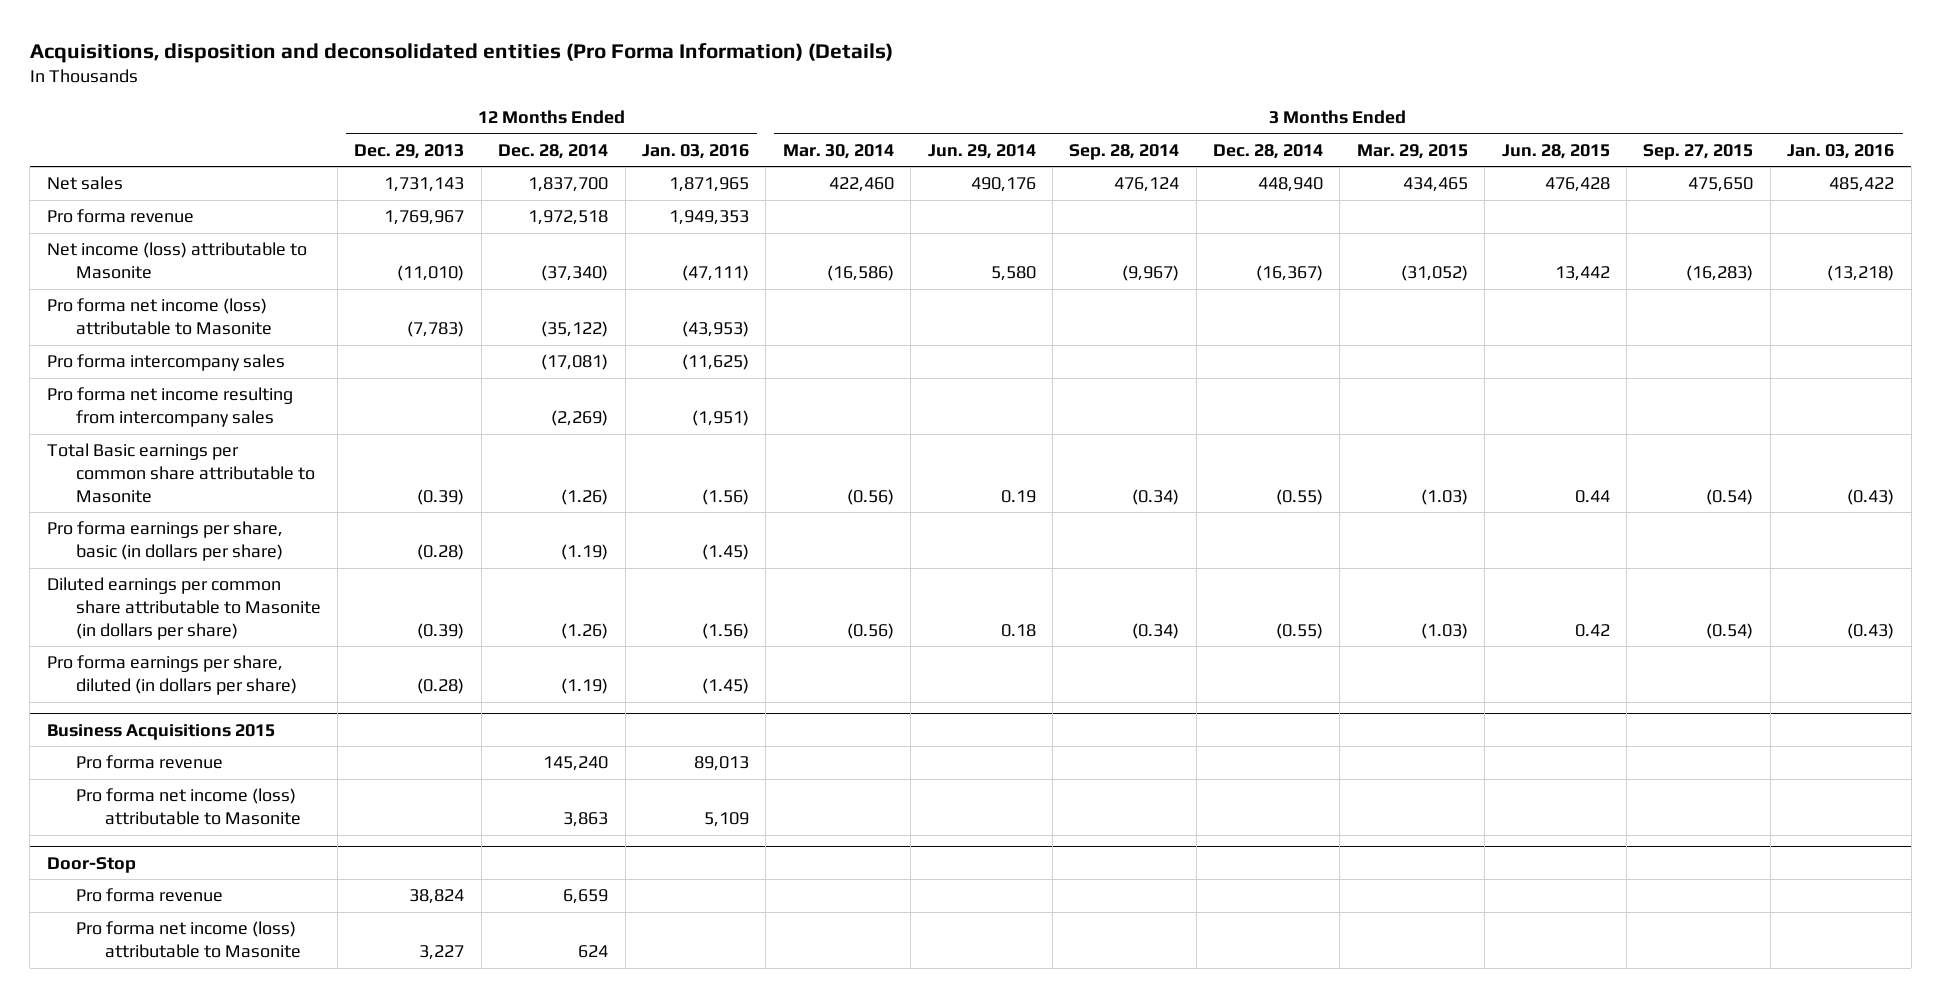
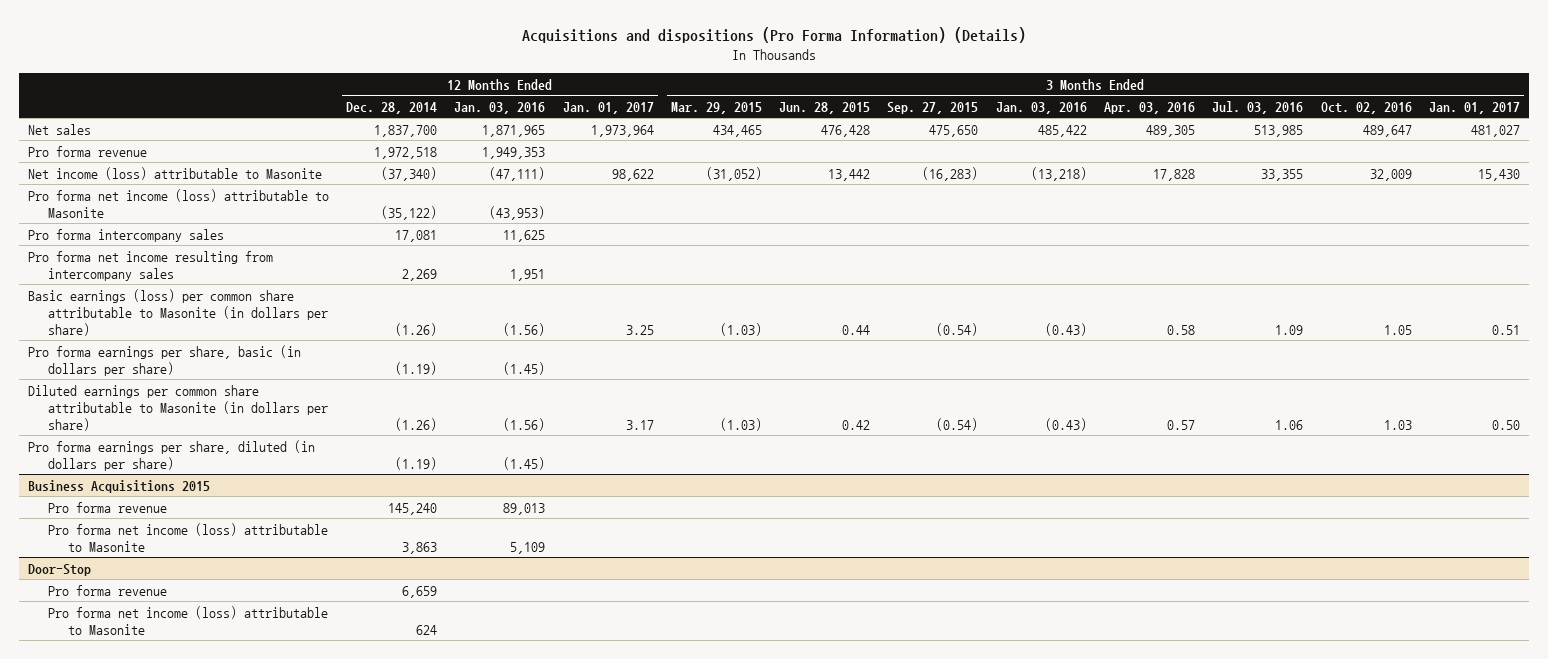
- Acquisitions, disposition and deconsolidated entities (Pro Forma Information) (Details)
+ Acquisitions and dispositions (Pro Forma Information) (Details)
- | 12 Months Ended Dec. 29, 2013 | 12 Months Ended Dec. 28, 2014 | 12 Months Ended Jan. 03, 2016 | 3 Months Ended Mar. 30, 2014 | 3 Months Ended Jun. 29, 2014 | 3 Months Ended Sep. 28, 2014 | 3 Months Ended Dec. 28, 2014 | 3 Months Ended Mar. 29, 2015 | 3 Months Ended Jun. 28, 2015 | 3 Months Ended Sep. 27, 2015 | 3 Months Ended Jan. 03, 2016
+ | 12 Months Ended Dec. 28, 2014 | 12 Months Ended Jan. 03, 2016 | 12 Months Ended Jan. 01, 2017 | 3 Months Ended Mar. 29, 2015 | 3 Months Ended Jun. 28, 2015 | 3 Months Ended Sep. 27, 2015 | 3 Months Ended Jan. 03, 2016 | 3 Months Ended Apr. 03, 2016 | 3 Months Ended Jul. 03, 2016 | 3 Months Ended Oct. 02, 2016 | 3 Months Ended Jan. 01, 2017
- Pro forma intercompany sales | | (17,081) | (11,625) | | | | | | | |
- Pro forma net income resulting from intercompany sales | | (2,269) | (1,951) | | | | | | | |
- Total Basic earnings per common share attributable to Masonite | (0.39) | (1.26) | (1.56) | (0.56) | 0.19 | (0.34) | (0.55) | (1.03) | 0.44 | (0.54) | (0.43)
+ Pro forma intercompany sales | 17,081 | 11,625 | | | | | | | | |
+ Pro forma net income resulting from intercompany sales | 2,269 | 1,951 | | | | | | | | |
+ Basic earnings (loss) per common share attributable to Masonite (in dollars per share) | (1.26) | (1.56) | 3.25 | (1.03) | 0.44 | (0.54) | (0.43) | 0.58 | 1.09 | 1.05 | 0.51

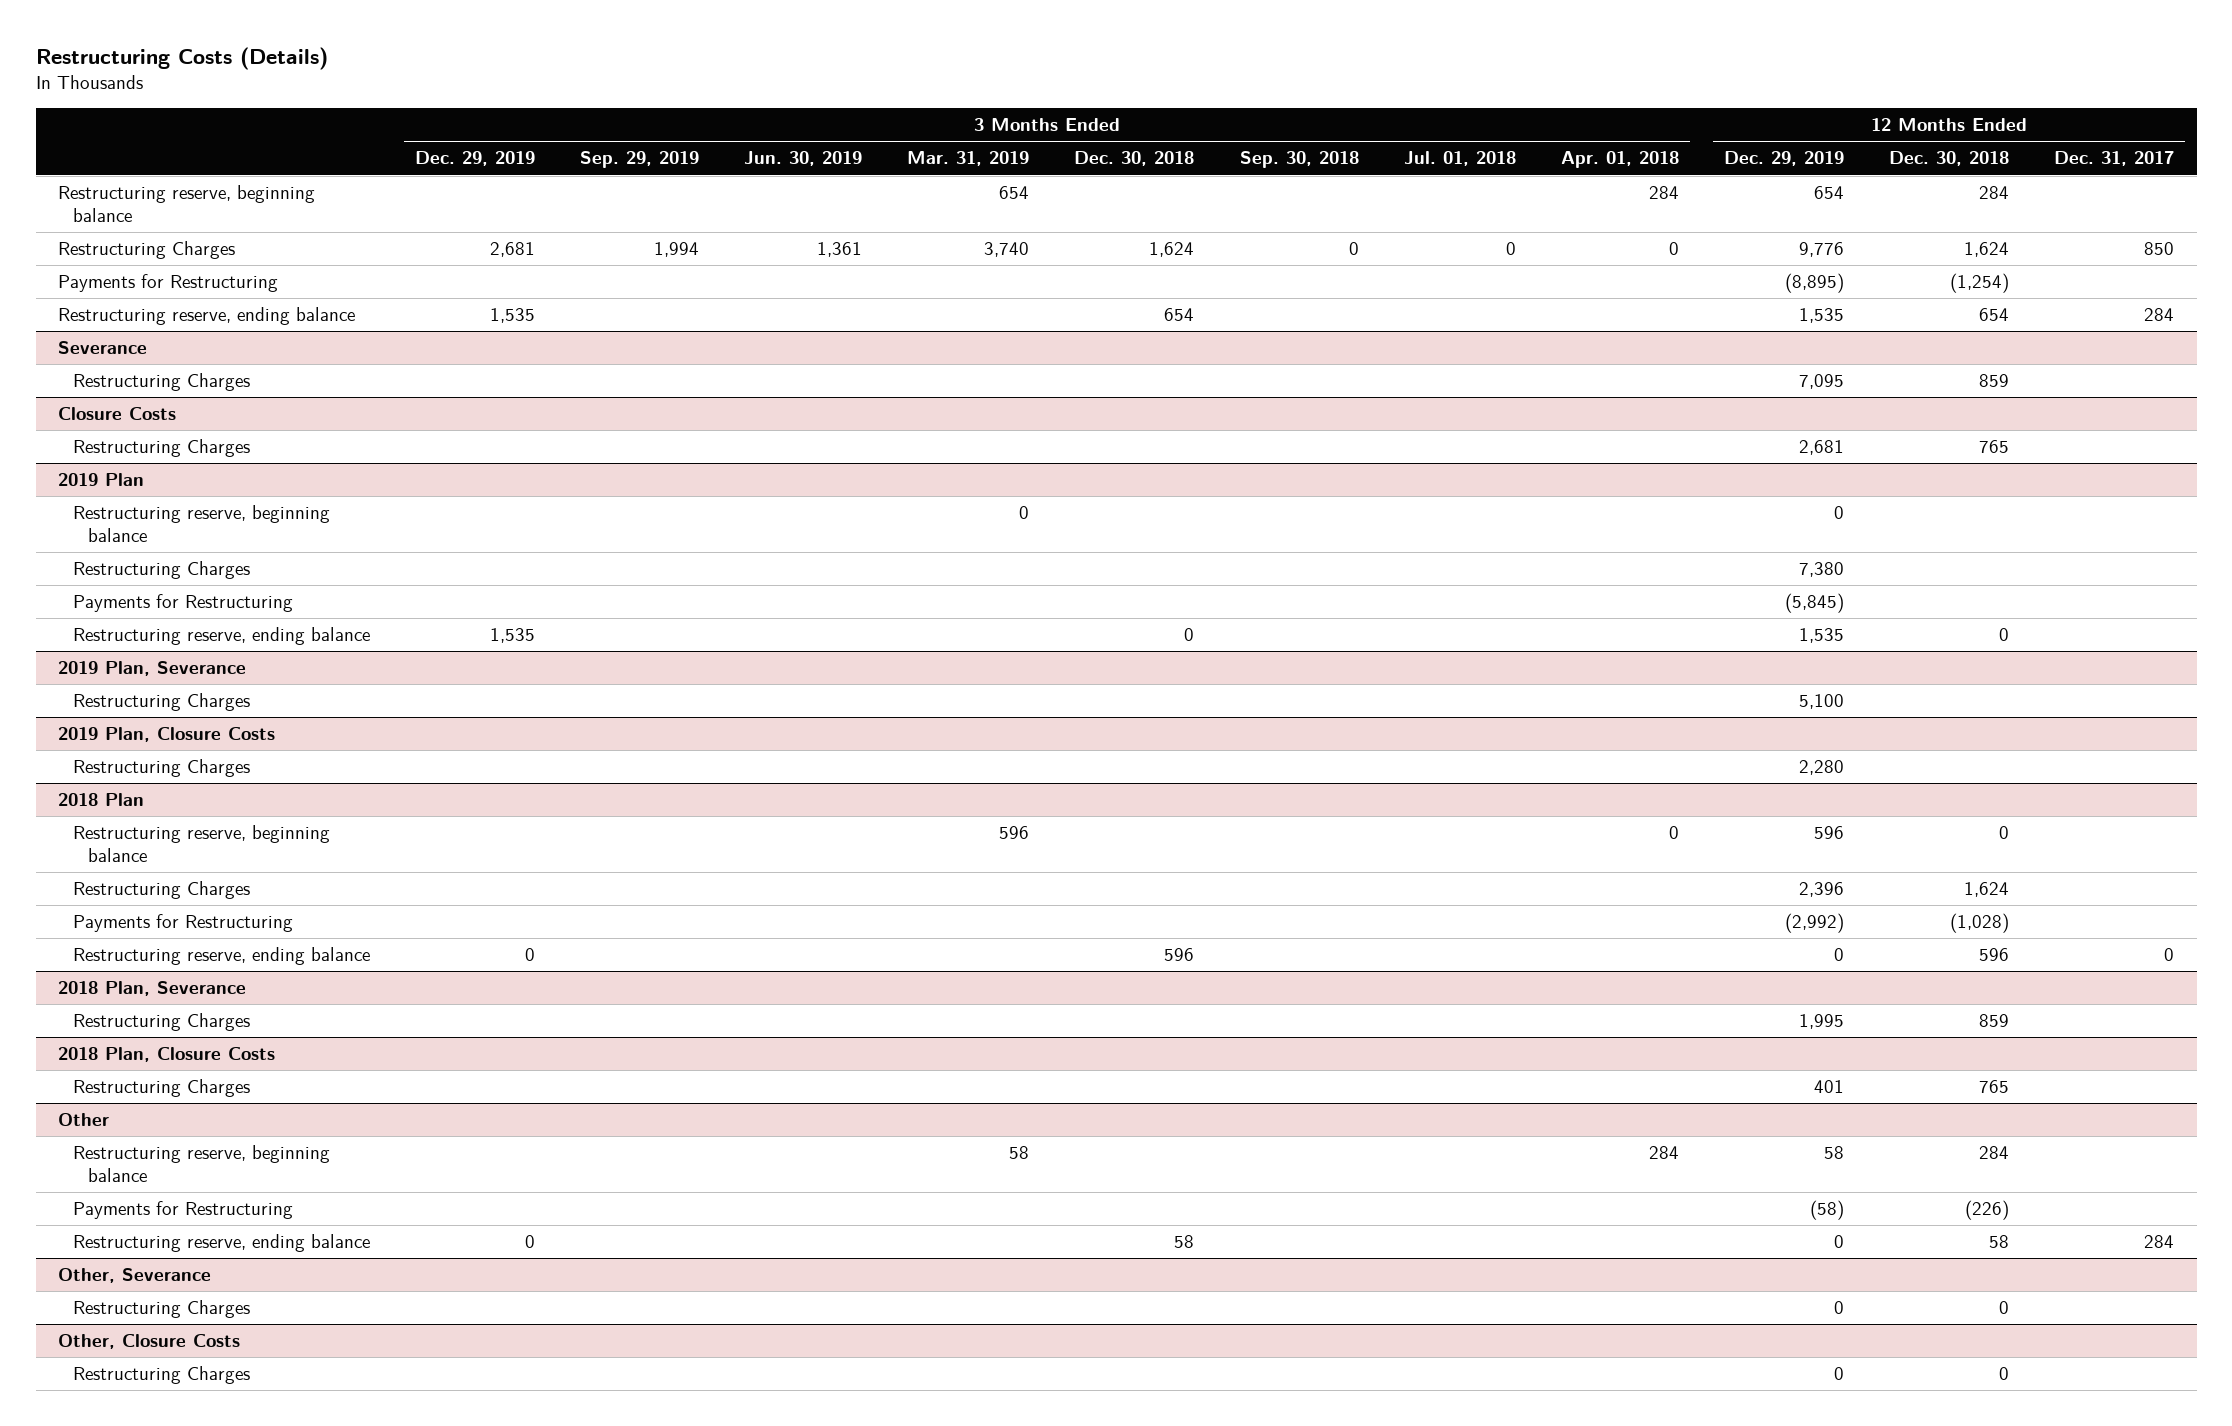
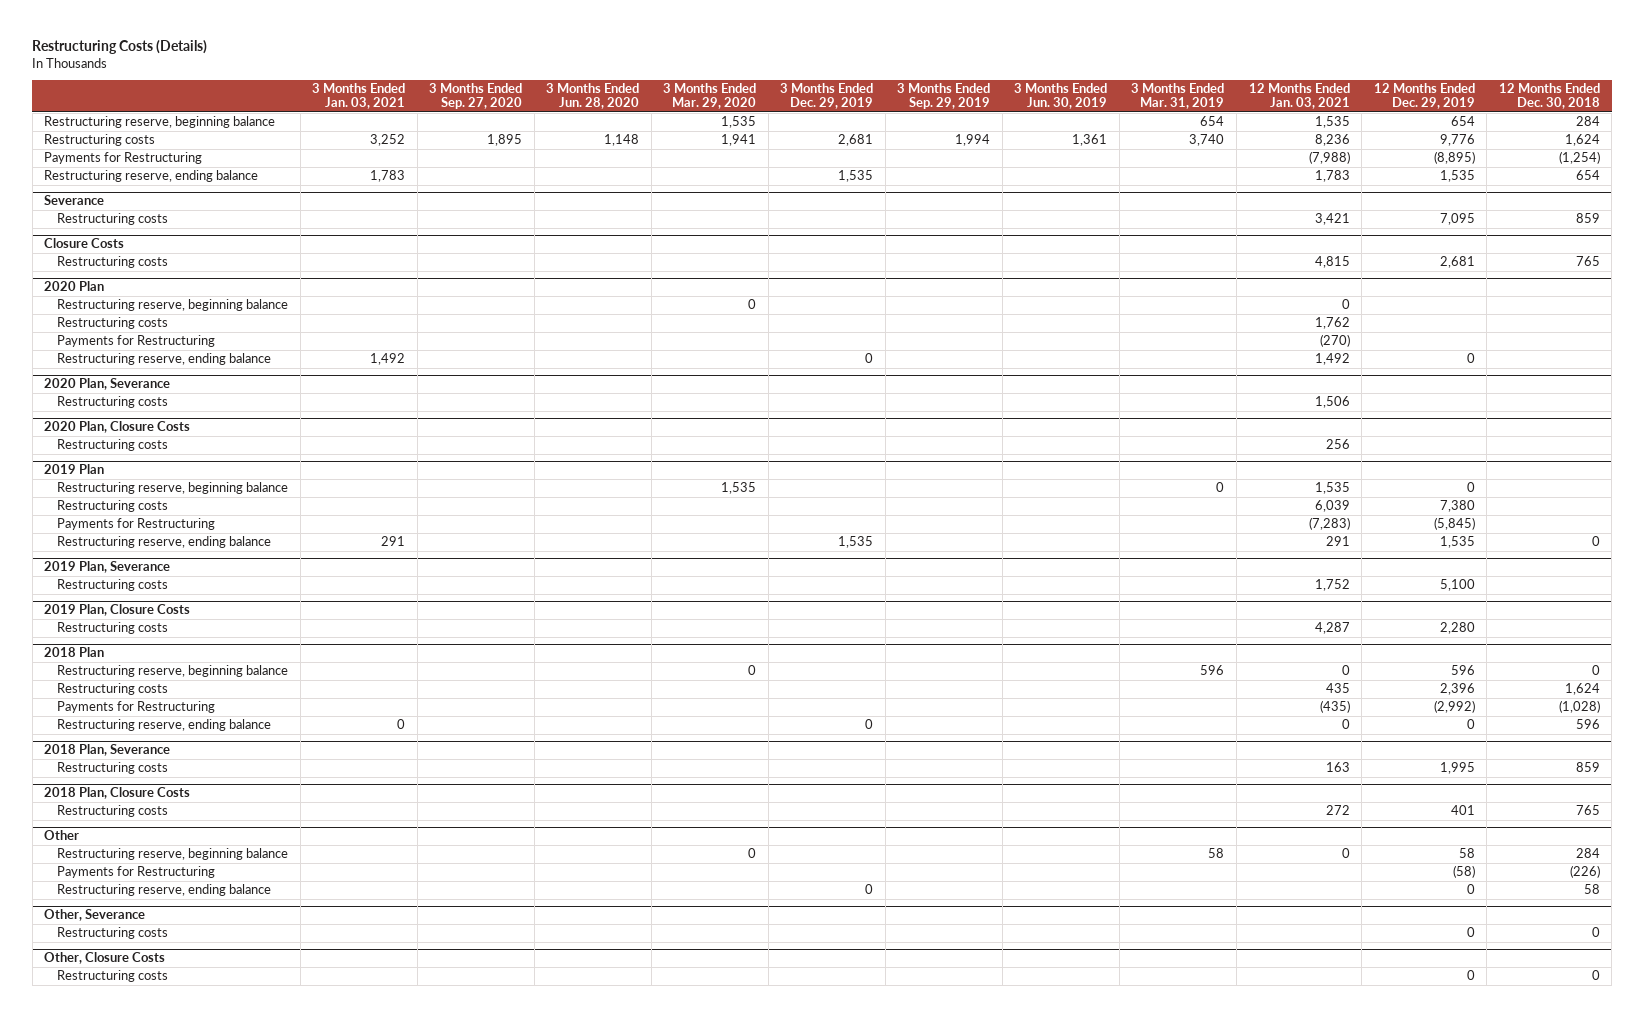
- | 3 Months Ended Dec. 29, 2019 | 3 Months Ended Sep. 29, 2019 | 3 Months Ended Jun. 30, 2019 | 3 Months Ended Mar. 31, 2019 | 3 Months Ended Dec. 30, 2018 | 3 Months Ended Sep. 30, 2018 | 3 Months Ended Jul. 01, 2018 | 3 Months Ended Apr. 01, 2018 | 12 Months Ended Dec. 29, 2019 | 12 Months Ended Dec. 30, 2018 | 12 Months Ended Dec. 31, 2017
+ | 3 Months Ended Jan. 03, 2021 | 3 Months Ended Sep. 27, 2020 | 3 Months Ended Jun. 28, 2020 | 3 Months Ended Mar. 29, 2020 | 3 Months Ended Dec. 29, 2019 | 3 Months Ended Sep. 29, 2019 | 3 Months Ended Jun. 30, 2019 | 3 Months Ended Mar. 31, 2019 | 12 Months Ended Jan. 03, 2021 | 12 Months Ended Dec. 29, 2019 | 12 Months Ended Dec. 30, 2018
- Restructuring Charges | 2,681 | 1,994 | 1,361 | 3,740 | 1,624 | 0 | 0 | 0 | 9,776 | 1,624 | 850
+ Restructuring costs | 3,252 | 1,895 | 1,148 | 1,941 | 2,681 | 1,994 | 1,361 | 3,740 | 8,236 | 9,776 | 1,624
@ Severance
- Restructuring Charges | | | | | | | | | 7,095 | 859 |
+ Restructuring costs | | | | | | | | | 3,421 | 7,095 | 859
@ Closure Costs
- Restructuring Charges | | | | | | | | | 2,681 | 765 |
+ Restructuring costs | | | | | | | | | 4,815 | 2,681 | 765
+ 2020 Plan
+ Restructuring reserve, beginning balance | | | | 0 | | | | | 0 | |
+ Restructuring costs | | | | | | | | | 1,762 | |
+ Payments for Restructuring | | | | | | | | | (270) | |
+ Restructuring reserve, ending balance | 1,492 | | | | 0 | | | | 1,492 | 0 |
+ 2020 Plan, Severance
+ Restructuring costs | | | | | | | | | 1,506 | |
+ 2020 Plan, Closure Costs
+ Restructuring costs | | | | | | | | | 256 | |
@ 2019 Plan
- Restructuring Charges | | | | | | | | | 7,380 | |
+ Restructuring costs | | | | | | | | | 6,039 | 7,380 |
@ 2019 Plan, Severance
- Restructuring Charges | | | | | | | | | 5,100 | |
+ Restructuring costs | | | | | | | | | 1,752 | 5,100 |
@ 2019 Plan, Closure Costs
- Restructuring Charges | | | | | | | | | 2,280 | |
+ Restructuring costs | | | | | | | | | 4,287 | 2,280 |
@ 2018 Plan
- Restructuring Charges | | | | | | | | | 2,396 | 1,624 |
+ Restructuring costs | | | | | | | | | 435 | 2,396 | 1,624
@ 2018 Plan, Severance
- Restructuring Charges | | | | | | | | | 1,995 | 859 |
+ Restructuring costs | | | | | | | | | 163 | 1,995 | 859
@ 2018 Plan, Closure Costs
- Restructuring Charges | | | | | | | | | 401 | 765 |
+ Restructuring costs | | | | | | | | | 272 | 401 | 765
@ Other, Severance
- Restructuring Charges | | | | | | | | | 0 | 0 |
+ Restructuring costs | | | | | | | | | | 0 | 0
@ Other, Closure Costs
- Restructuring Charges | | | | | | | | | 0 | 0 |
+ Restructuring costs | | | | | | | | | | 0 | 0

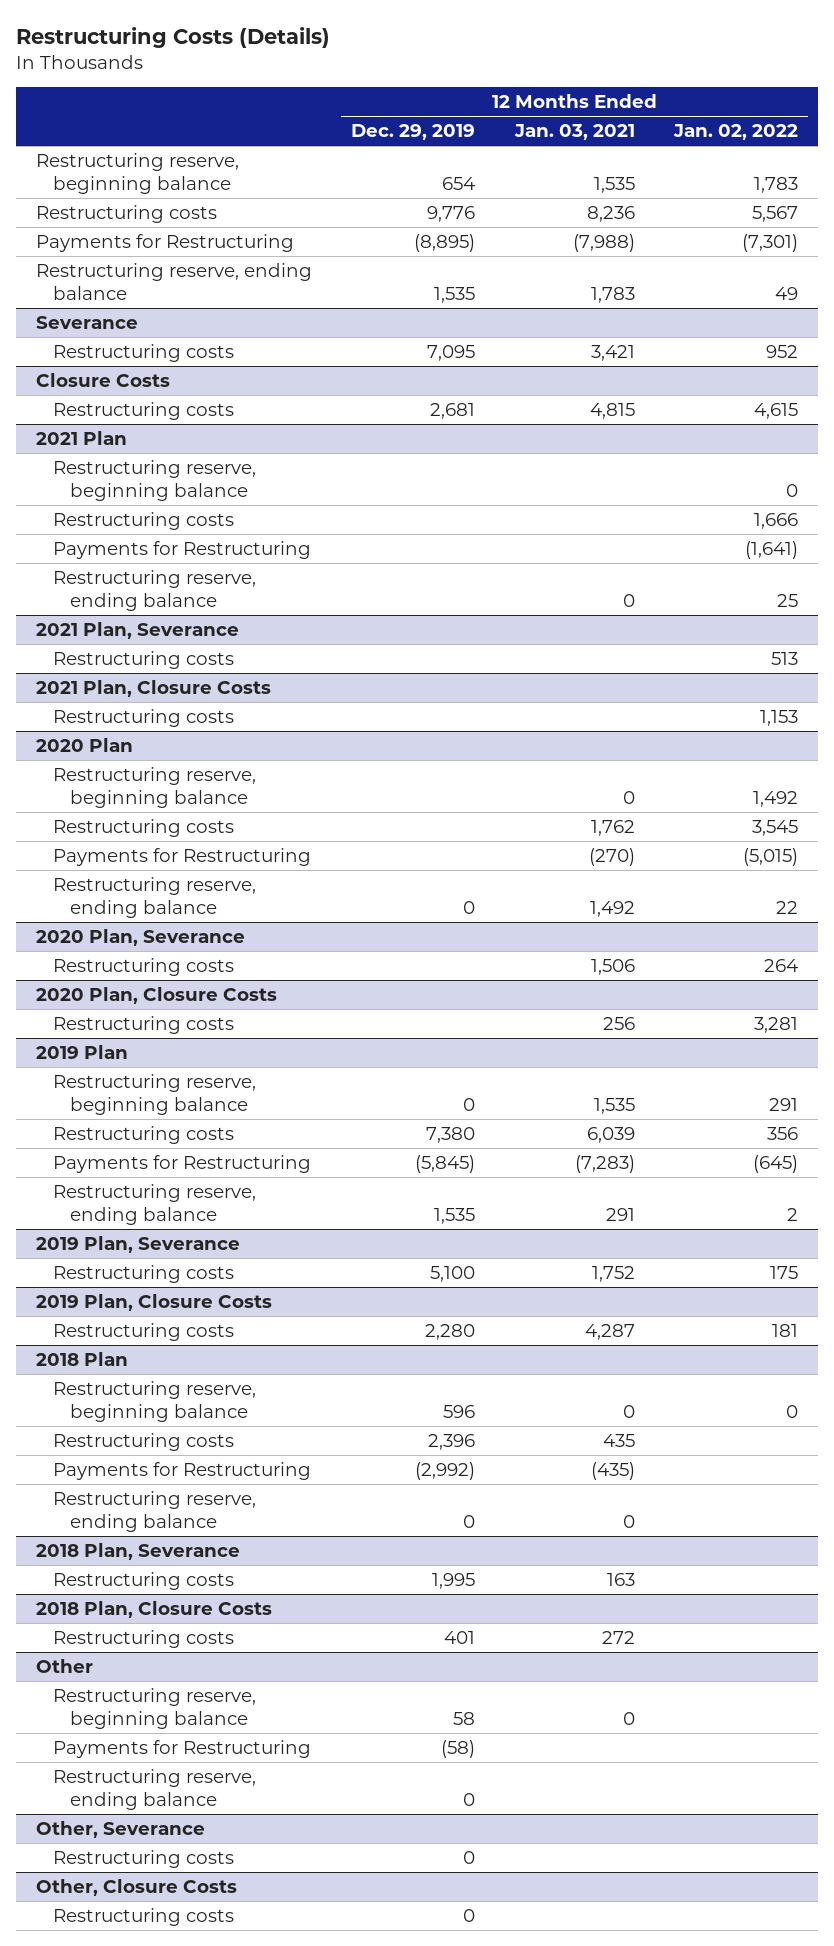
- | 3 Months Ended Jan. 03, 2021 | 3 Months Ended Sep. 27, 2020 | 3 Months Ended Jun. 28, 2020 | 3 Months Ended Mar. 29, 2020 | 3 Months Ended Dec. 29, 2019 | 3 Months Ended Sep. 29, 2019 | 3 Months Ended Jun. 30, 2019 | 3 Months Ended Mar. 31, 2019 | 12 Months Ended Jan. 03, 2021 | 12 Months Ended Dec. 29, 2019 | 12 Months Ended Dec. 30, 2018
+ | 12 Months Ended Dec. 29, 2019 | 12 Months Ended Jan. 03, 2021 | 12 Months Ended Jan. 02, 2022
+ 2021 Plan
+ Restructuring reserve, beginning balance | | | 0
+ Restructuring costs | | | 1,666
+ Payments for Restructuring | | | (1,641)
+ Restructuring reserve, ending balance | | 0 | 25
+ 2021 Plan, Severance
+ Restructuring costs | | | 513
+ 2021 Plan, Closure Costs
+ Restructuring costs | | | 1,153

